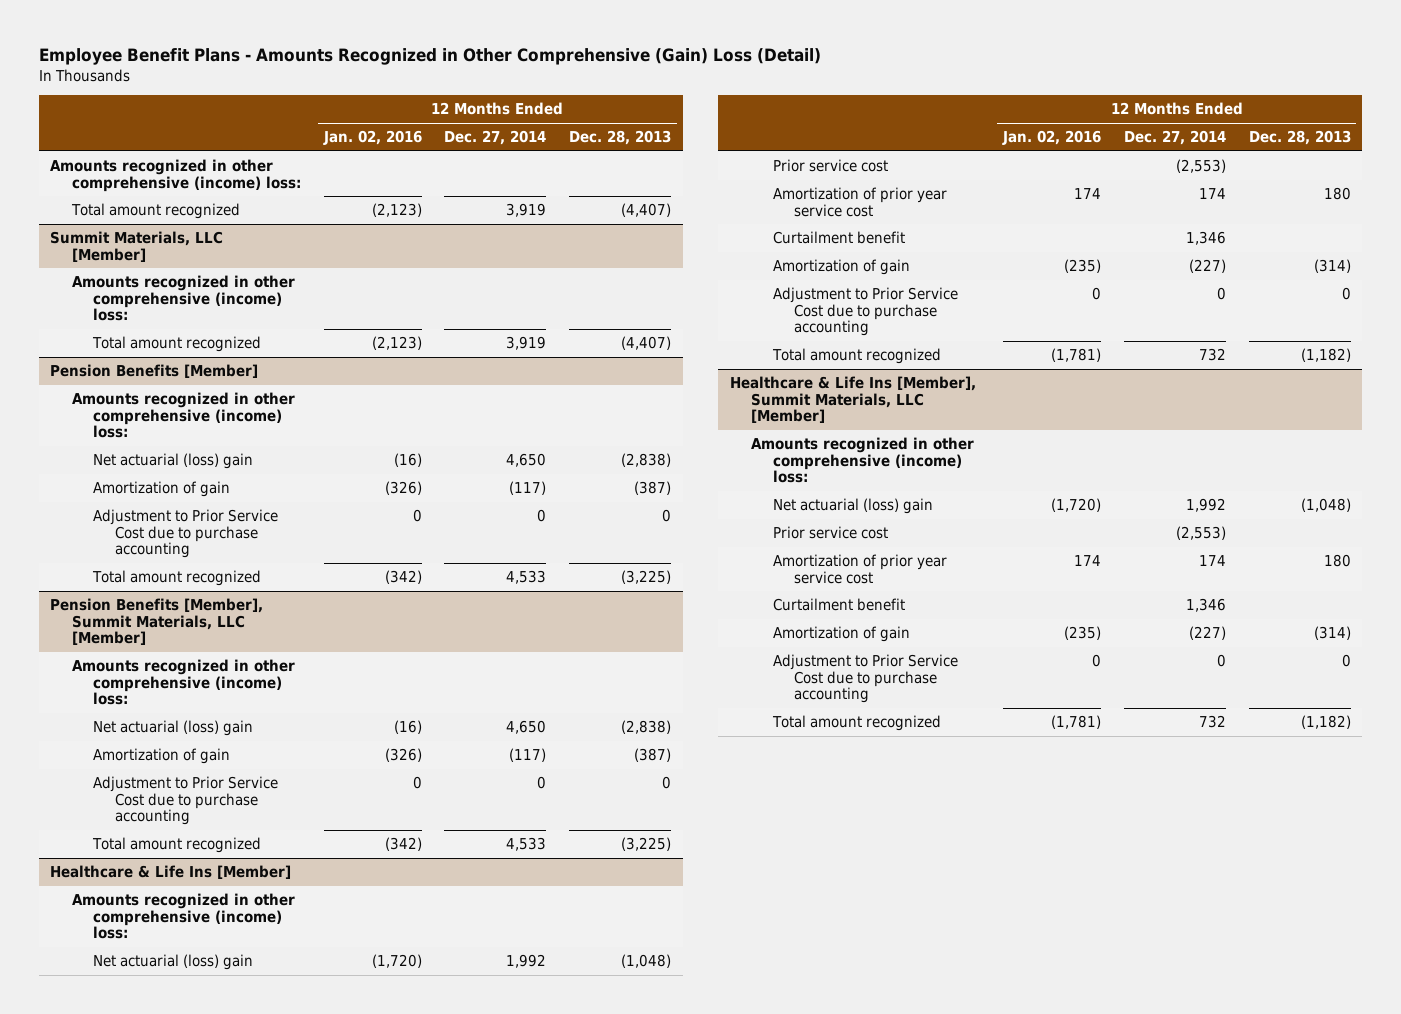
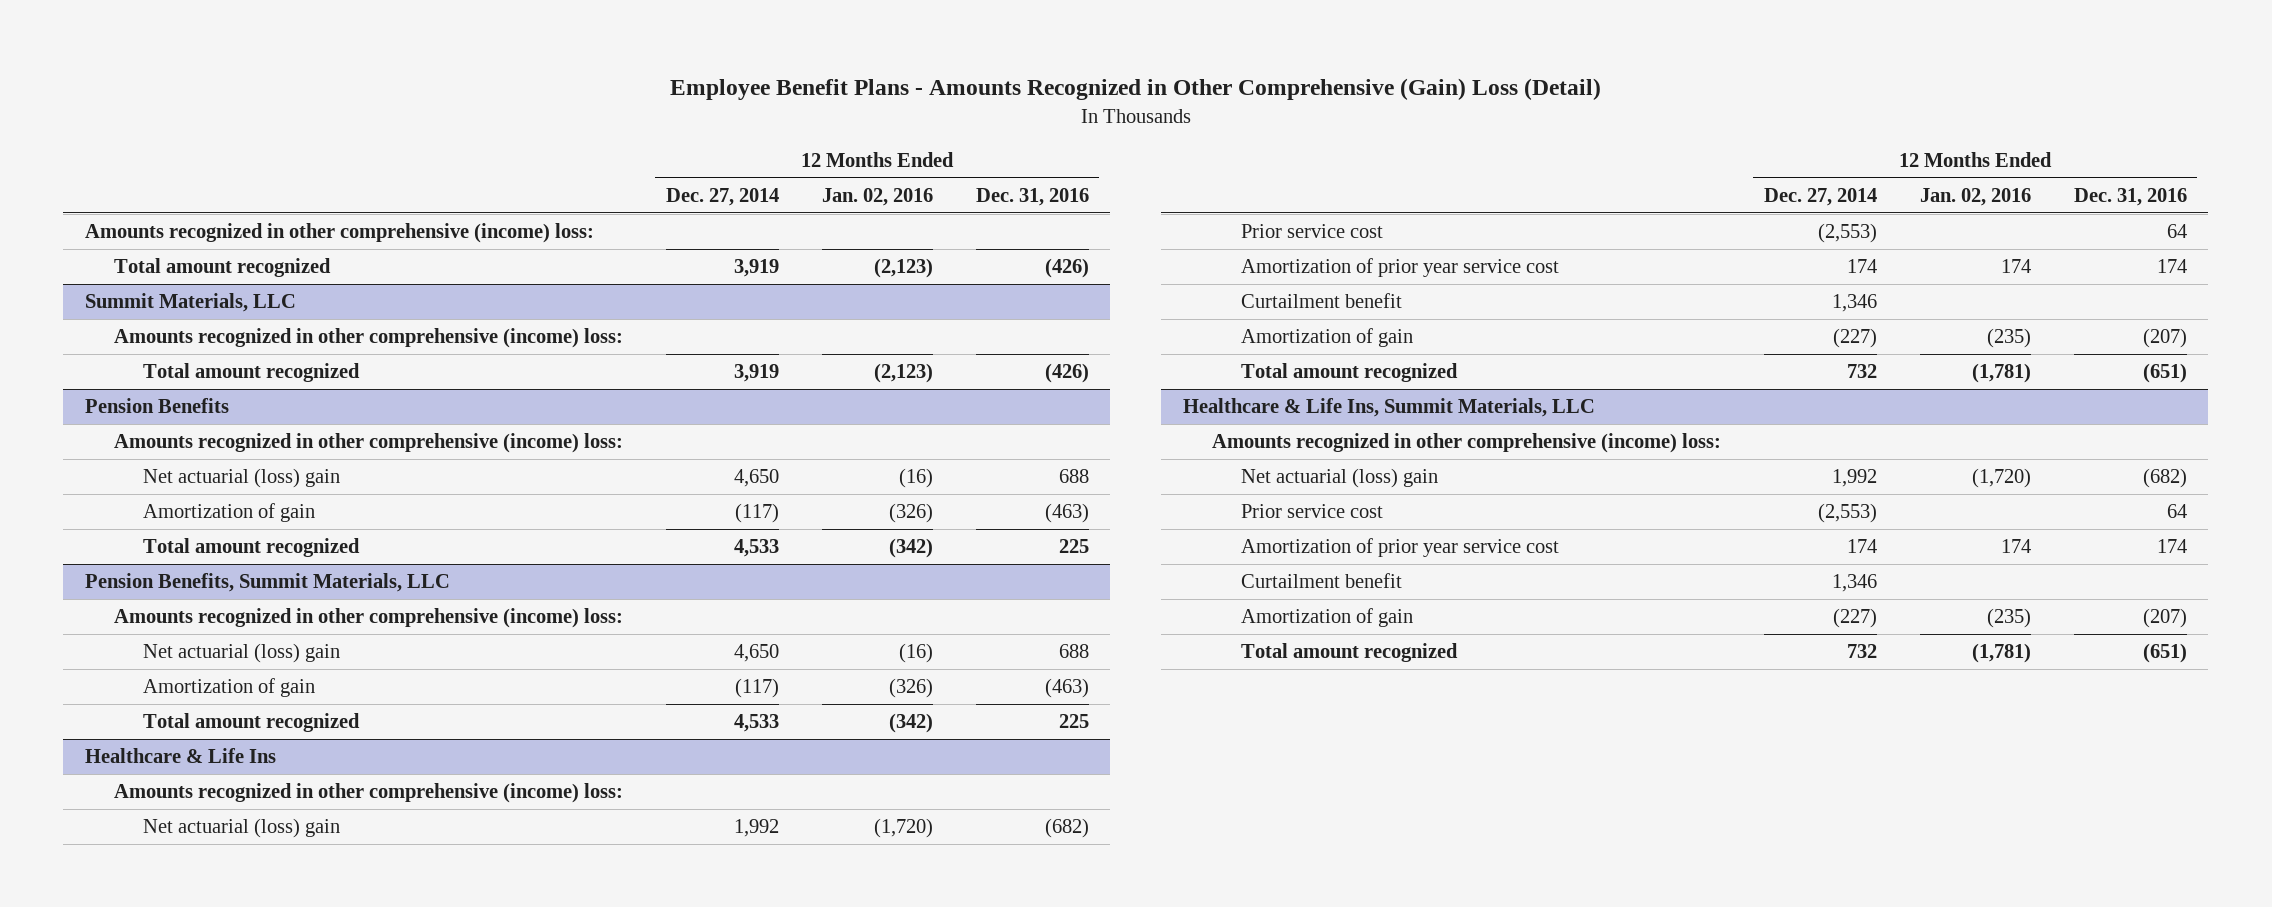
- | 12 Months Ended Jan. 02, 2016 | 12 Months Ended Dec. 27, 2014 | 12 Months Ended Dec. 28, 2013
+ | 12 Months Ended Dec. 27, 2014 | 12 Months Ended Jan. 02, 2016 | 12 Months Ended Dec. 31, 2016
- Summit Materials, LLC [Member]
+ Summit Materials, LLC
- Pension Benefits [Member]
+ Pension Benefits
- Adjustment to Prior Service Cost due to purchase accounting | 0 | 0 | 0
- Pension Benefits [Member], Summit Materials, LLC [Member]
+ Pension Benefits, Summit Materials, LLC
- Adjustment to Prior Service Cost due to purchase accounting | 0 | 0 | 0
- Healthcare & Life Ins [Member]
+ Healthcare & Life Ins
- Adjustment to Prior Service Cost due to purchase accounting | 0 | 0 | 0
- Healthcare & Life Ins [Member], Summit Materials, LLC [Member]
+ Healthcare & Life Ins, Summit Materials, LLC
- Adjustment to Prior Service Cost due to purchase accounting | 0 | 0 | 0

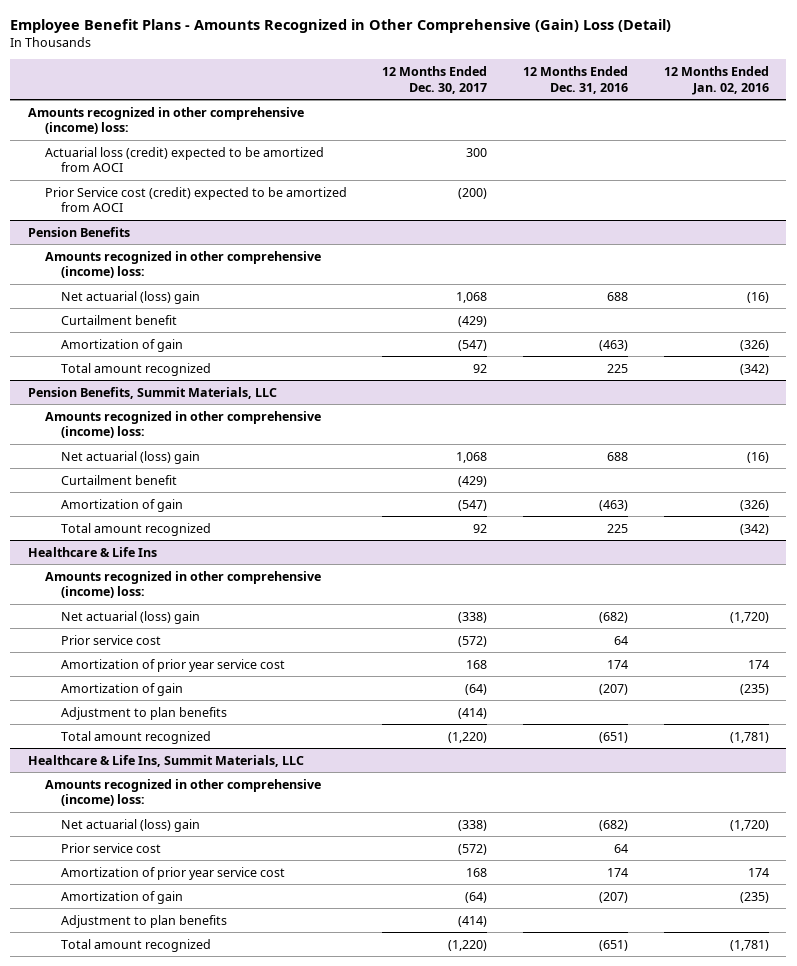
- | 12 Months Ended Dec. 27, 2014 | 12 Months Ended Jan. 02, 2016 | 12 Months Ended Dec. 31, 2016
+ | 12 Months Ended Dec. 30, 2017 | 12 Months Ended Dec. 31, 2016 | 12 Months Ended Jan. 02, 2016
- Total amount recognized | 3,919 | (2,123) | (426)
- Summit Materials, LLC
- Amounts recognized in other comprehensive (income) loss:
- Total amount recognized | 3,919 | (2,123) | (426)
+ Actuarial loss (credit) expected to be amortized from AOCI | 300 | |
+ Prior Service cost (credit) expected to be amortized from AOCI | (200) | |
@ Pension Benefits
+ Curtailment benefit | (429) | |
@ Pension Benefits, Summit Materials, LLC
+ Curtailment benefit | (429) | |
@ Healthcare & Life Ins
- Curtailment benefit | 1,346 | |
+ Adjustment to plan benefits | (414) | |
@ Healthcare & Life Ins, Summit Materials, LLC
- Curtailment benefit | 1,346 | |
+ Adjustment to plan benefits | (414) | |

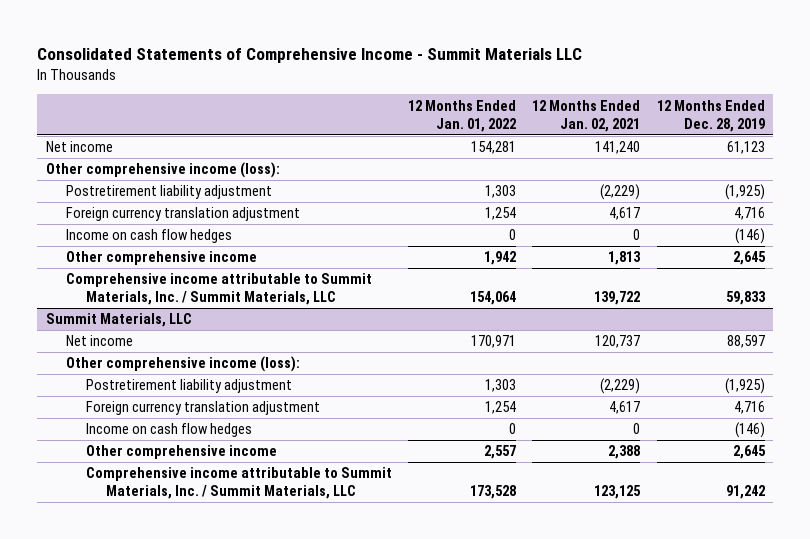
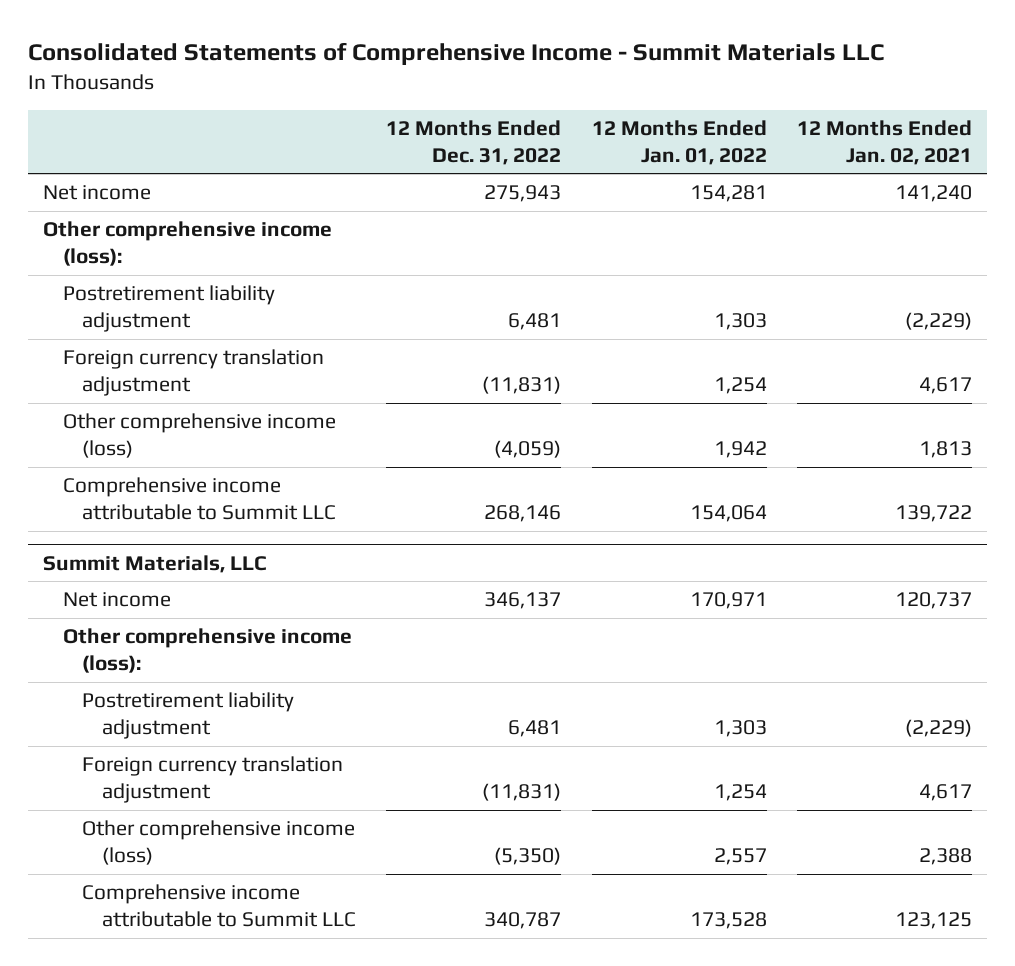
- | 12 Months Ended Jan. 01, 2022 | 12 Months Ended Jan. 02, 2021 | 12 Months Ended Dec. 28, 2019
+ | 12 Months Ended Dec. 31, 2022 | 12 Months Ended Jan. 01, 2022 | 12 Months Ended Jan. 02, 2021
- Income on cash flow hedges | 0 | 0 | (146)
- Other comprehensive income | 1,942 | 1,813 | 2,645
- Comprehensive income attributable to Summit Materials, Inc. / Summit Materials, LLC | 154,064 | 139,722 | 59,833
+ Other comprehensive income (loss) | (4,059) | 1,942 | 1,813
+ Comprehensive income attributable to Summit LLC | 268,146 | 154,064 | 139,722
@ Summit Materials, LLC
- Income on cash flow hedges | 0 | 0 | (146)
- Other comprehensive income | 2,557 | 2,388 | 2,645
- Comprehensive income attributable to Summit Materials, Inc. / Summit Materials, LLC | 173,528 | 123,125 | 91,242
+ Other comprehensive income (loss) | (5,350) | 2,557 | 2,388
+ Comprehensive income attributable to Summit LLC | 340,787 | 173,528 | 123,125

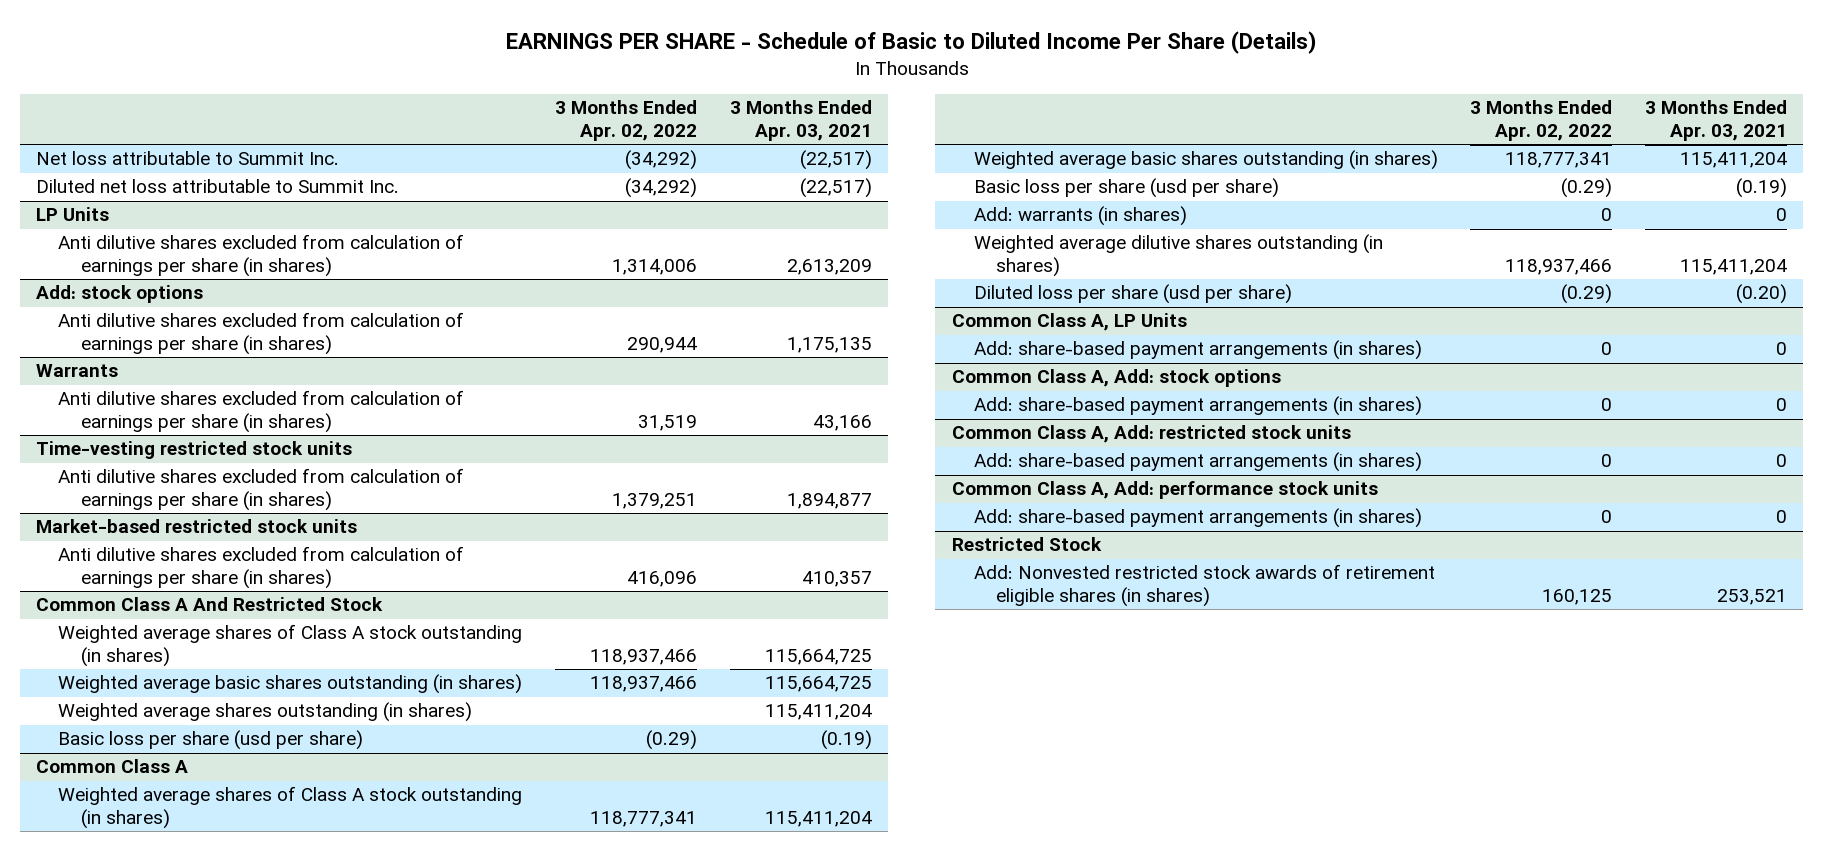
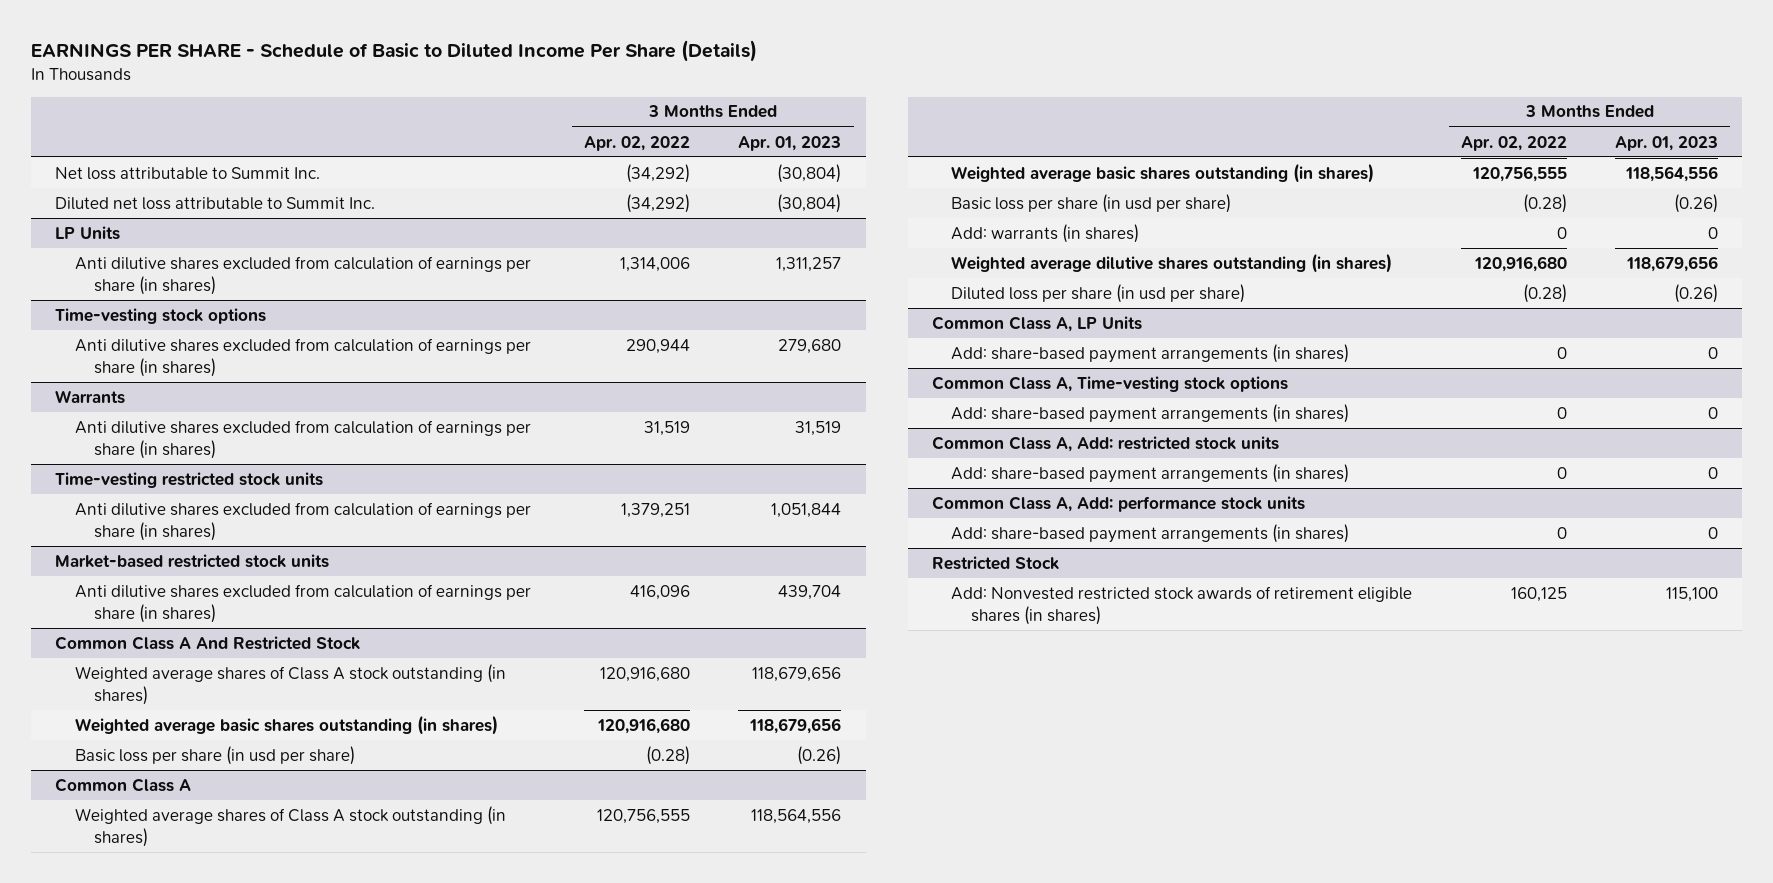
- | 3 Months Ended Apr. 02, 2022 | 3 Months Ended Apr. 03, 2021
+ | 3 Months Ended Apr. 02, 2022 | 3 Months Ended Apr. 01, 2023
- Add: stock options
+ Time-vesting stock options
@ Common Class A And Restricted Stock
- Weighted average shares of Class A stock outstanding (in shares) | 118,937,466 | 115,664,725
- Weighted average basic shares outstanding (in shares) | 118,937,466 | 115,664,725
- Weighted average shares outstanding (in shares) | | 115,411,204
- Basic loss per share (usd per share) | (0.29) | (0.19)
+ Weighted average shares of Class A stock outstanding (in shares) | 120,916,680 | 118,679,656
+ Weighted average basic shares outstanding (in shares) | 120,916,680 | 118,679,656
+ Basic loss per share (in usd per share) | (0.28) | (0.26)
@ Common Class A
- Weighted average shares of Class A stock outstanding (in shares) | 118,777,341 | 115,411,204
- Weighted average basic shares outstanding (in shares) | 118,777,341 | 115,411,204
- Basic loss per share (usd per share) | (0.29) | (0.19)
+ Weighted average shares of Class A stock outstanding (in shares) | 120,756,555 | 118,564,556
+ Weighted average basic shares outstanding (in shares) | 120,756,555 | 118,564,556
+ Basic loss per share (in usd per share) | (0.28) | (0.26)
- Weighted average dilutive shares outstanding (in shares) | 118,937,466 | 115,411,204
- Diluted loss per share (usd per share) | (0.29) | (0.20)
+ Weighted average dilutive shares outstanding (in shares) | 120,916,680 | 118,679,656
+ Diluted loss per share (in usd per share) | (0.28) | (0.26)
- Common Class A, Add: stock options
+ Common Class A, Time-vesting stock options

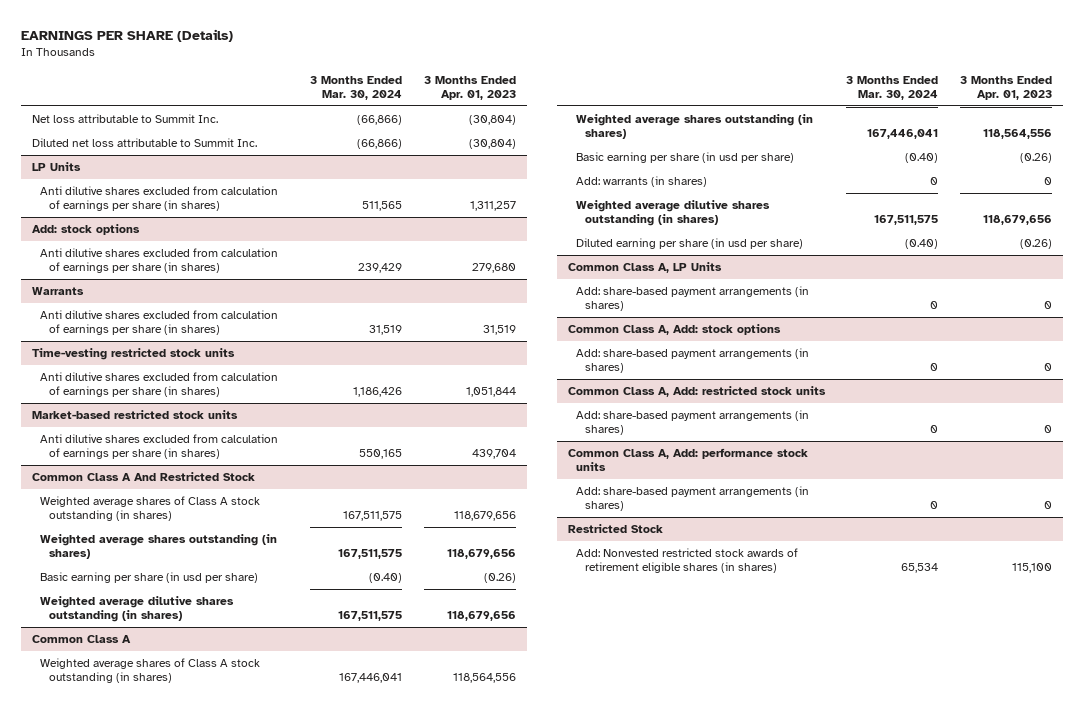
- EARNINGS PER SHARE - Schedule of Basic to Diluted Income Per Share (Details)
+ EARNINGS PER SHARE (Details)
- | 3 Months Ended Apr. 02, 2022 | 3 Months Ended Apr. 01, 2023
+ | 3 Months Ended Mar. 30, 2024 | 3 Months Ended Apr. 01, 2023
- Time-vesting stock options
+ Add: stock options
@ Common Class A And Restricted Stock
- Weighted average basic shares outstanding (in shares) | 120,916,680 | 118,679,656
- Basic loss per share (in usd per share) | (0.28) | (0.26)
+ Weighted average shares outstanding (in shares) | 167,511,575 | 118,679,656
+ Basic earning per share (in usd per share) | (0.40) | (0.26)
+ Weighted average dilutive shares outstanding (in shares) | 167,511,575 | 118,679,656
@ Common Class A
- Weighted average basic shares outstanding (in shares) | 120,756,555 | 118,564,556
- Basic loss per share (in usd per share) | (0.28) | (0.26)
+ Weighted average shares outstanding (in shares) | 167,446,041 | 118,564,556
+ Basic earning per share (in usd per share) | (0.40) | (0.26)
- Diluted loss per share (in usd per share) | (0.28) | (0.26)
+ Diluted earning per share (in usd per share) | (0.40) | (0.26)
- Common Class A, Time-vesting stock options
+ Common Class A, Add: stock options

